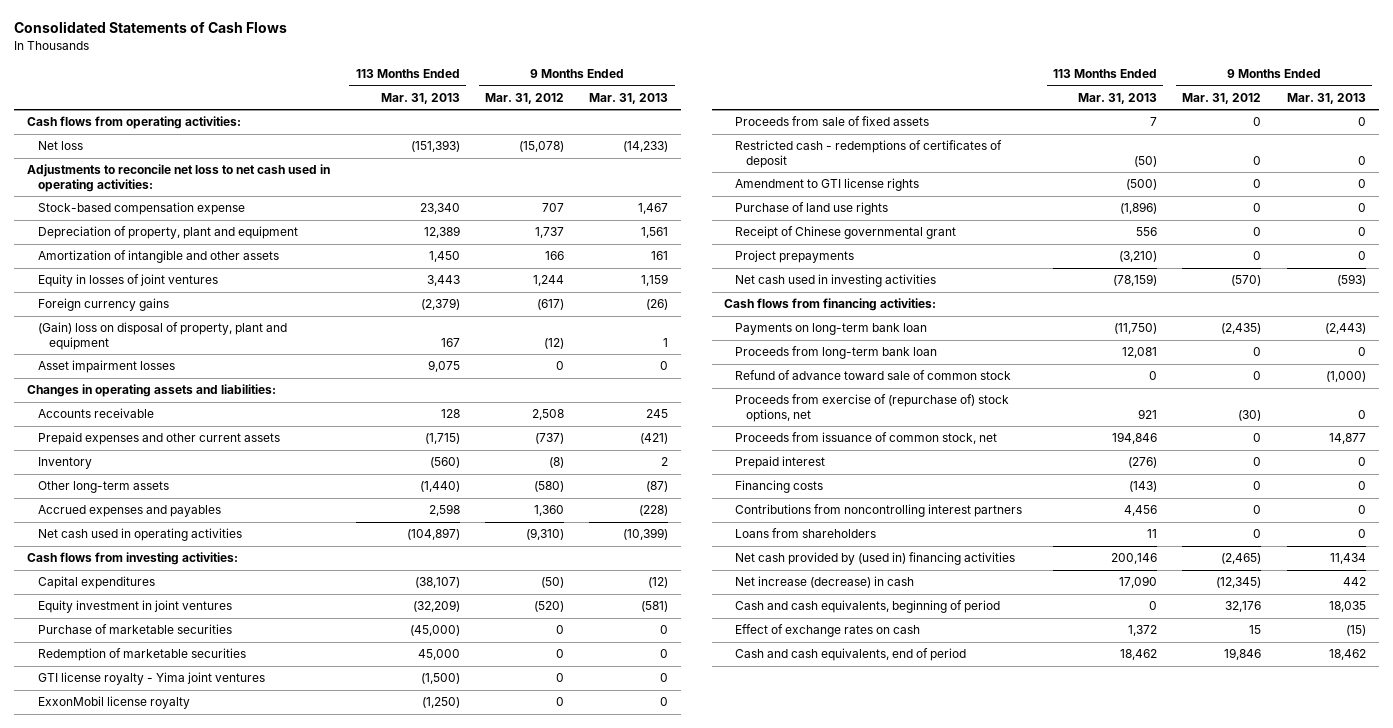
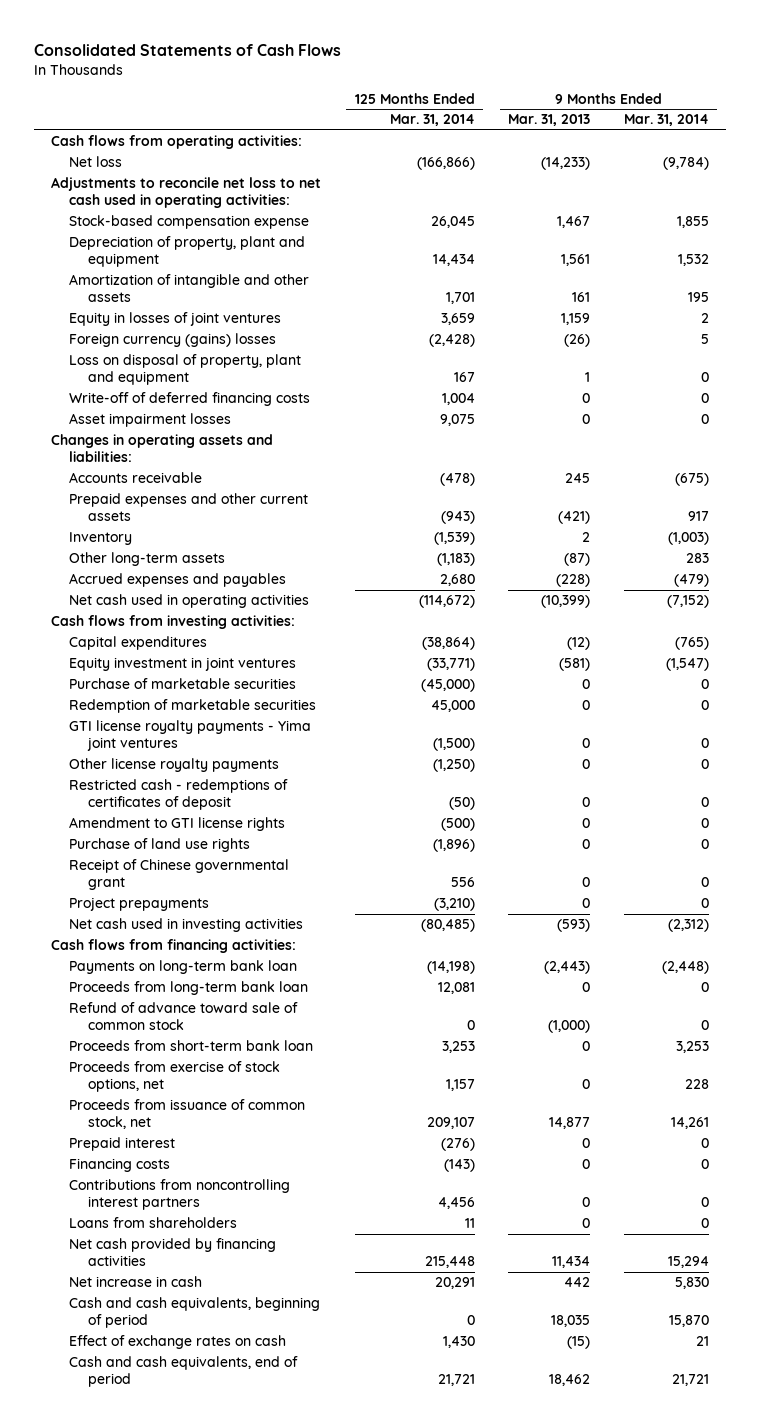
- | 113 Months Ended Mar. 31, 2013 | 9 Months Ended Mar. 31, 2012 | 9 Months Ended Mar. 31, 2013
+ | 125 Months Ended Mar. 31, 2014 | 9 Months Ended Mar. 31, 2013 | 9 Months Ended Mar. 31, 2014
- Foreign currency gains | (2,379) | (617) | (26)
- (Gain) loss on disposal of property, plant and equipment | 167 | (12) | 1
+ Foreign currency (gains) losses | (2,428) | (26) | 5
+ Loss on disposal of property, plant and equipment | 167 | 1 | 0
+ Write-off of deferred financing costs | 1,004 | 0 | 0
- GTI license royalty - Yima joint ventures | (1,500) | 0 | 0
- ExxonMobil license royalty | (1,250) | 0 | 0
- Proceeds from sale of fixed assets | 7 | 0 | 0
+ GTI license royalty payments - Yima joint ventures | (1,500) | 0 | 0
+ Other license royalty payments | (1,250) | 0 | 0
- Proceeds from exercise of (repurchase of) stock options, net | 921 | (30) | 0
+ Proceeds from short-term bank loan | 3,253 | 0 | 3,253
+ Proceeds from exercise of stock options, net | 1,157 | 0 | 228
- Net cash provided by (used in) financing activities | 200,146 | (2,465) | 11,434
- Net increase (decrease) in cash | 17,090 | (12,345) | 442
+ Net cash provided by financing activities | 215,448 | 11,434 | 15,294
+ Net increase in cash | 20,291 | 442 | 5,830

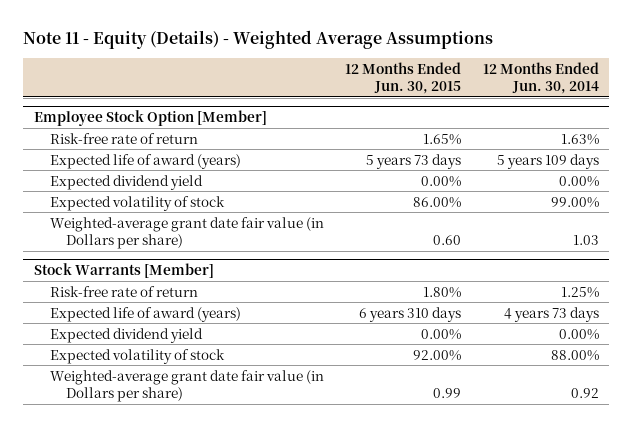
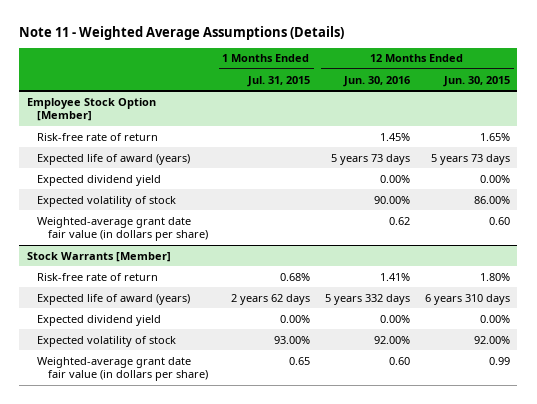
- Note 11 - Equity (Details) - Weighted Average Assumptions
+ Note 11 - Weighted Average Assumptions (Details)
- | 12 Months Ended Jun. 30, 2015 | 12 Months Ended Jun. 30, 2014
+ | 1 Months Ended Jul. 31, 2015 | 12 Months Ended Jun. 30, 2016 | 12 Months Ended Jun. 30, 2015
@ Employee Stock Option [Member]
- Weighted-average grant date fair value (in Dollars per share) | 0.60 | 1.03
+ Weighted-average grant date fair value (in dollars per share) | | 0.62 | 0.60
@ Stock Warrants [Member]
- Weighted-average grant date fair value (in Dollars per share) | 0.99 | 0.92
+ Weighted-average grant date fair value (in dollars per share) | 0.65 | 0.60 | 0.99

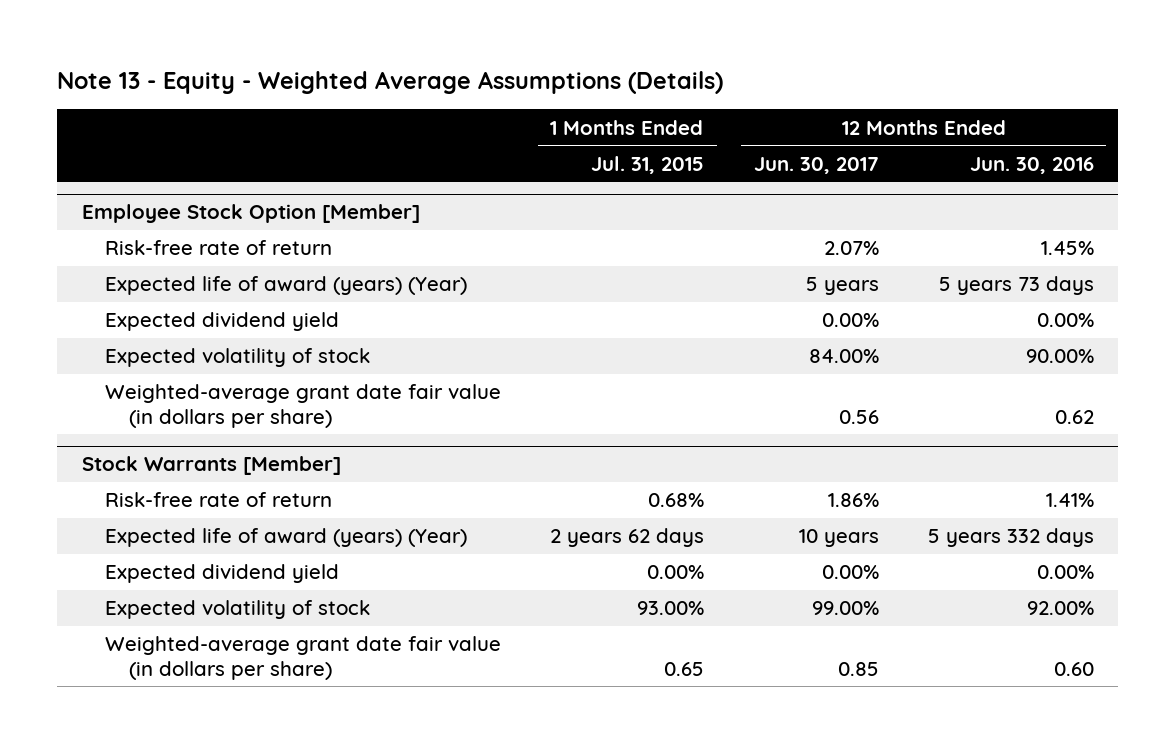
- Note 11 - Weighted Average Assumptions (Details)
+ Note 13 - Equity - Weighted Average Assumptions (Details)
- | 1 Months Ended Jul. 31, 2015 | 12 Months Ended Jun. 30, 2016 | 12 Months Ended Jun. 30, 2015
+ | 1 Months Ended Jul. 31, 2015 | 12 Months Ended Jun. 30, 2017 | 12 Months Ended Jun. 30, 2016
@ Employee Stock Option [Member]
- Expected life of award (years) | | 5 years 73 days | 5 years 73 days
+ Expected life of award (years) (Year) | | 5 years | 5 years 73 days
@ Stock Warrants [Member]
- Expected life of award (years) | 2 years 62 days | 5 years 332 days | 6 years 310 days
+ Expected life of award (years) (Year) | 2 years 62 days | 10 years | 5 years 332 days

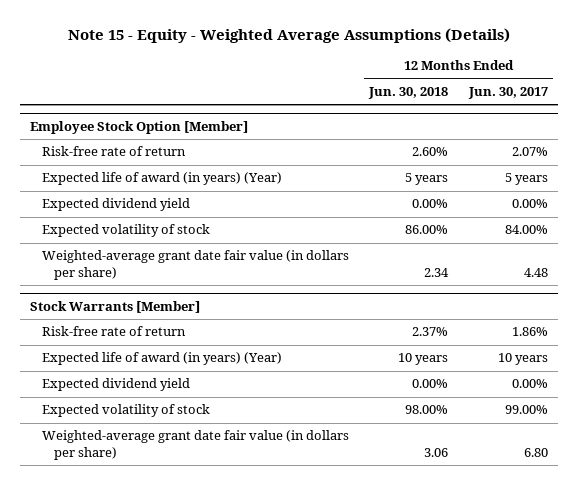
- Note 13 - Equity - Weighted Average Assumptions (Details)
+ Note 15 - Equity - Weighted Average Assumptions (Details)
- | 1 Months Ended Jul. 31, 2015 | 12 Months Ended Jun. 30, 2017 | 12 Months Ended Jun. 30, 2016
+ | 12 Months Ended Jun. 30, 2018 | 12 Months Ended Jun. 30, 2017
@ Employee Stock Option [Member]
- Expected life of award (years) (Year) | | 5 years | 5 years 73 days
+ Expected life of award (in years) (Year) | 5 years | 5 years
- Weighted-average grant date fair value (in dollars per share) | | 0.56 | 0.62
+ Weighted-average grant date fair value (in dollars per share) | 2.34 | 4.48
@ Stock Warrants [Member]
- Expected life of award (years) (Year) | 2 years 62 days | 10 years | 5 years 332 days
+ Expected life of award (in years) (Year) | 10 years | 10 years
- Weighted-average grant date fair value (in dollars per share) | 0.65 | 0.85 | 0.60
+ Weighted-average grant date fair value (in dollars per share) | 3.06 | 6.80

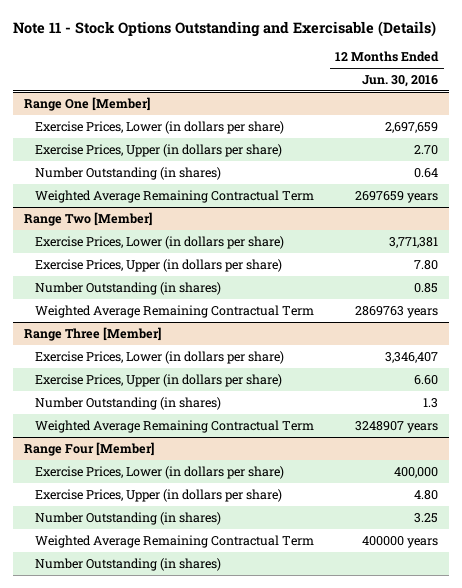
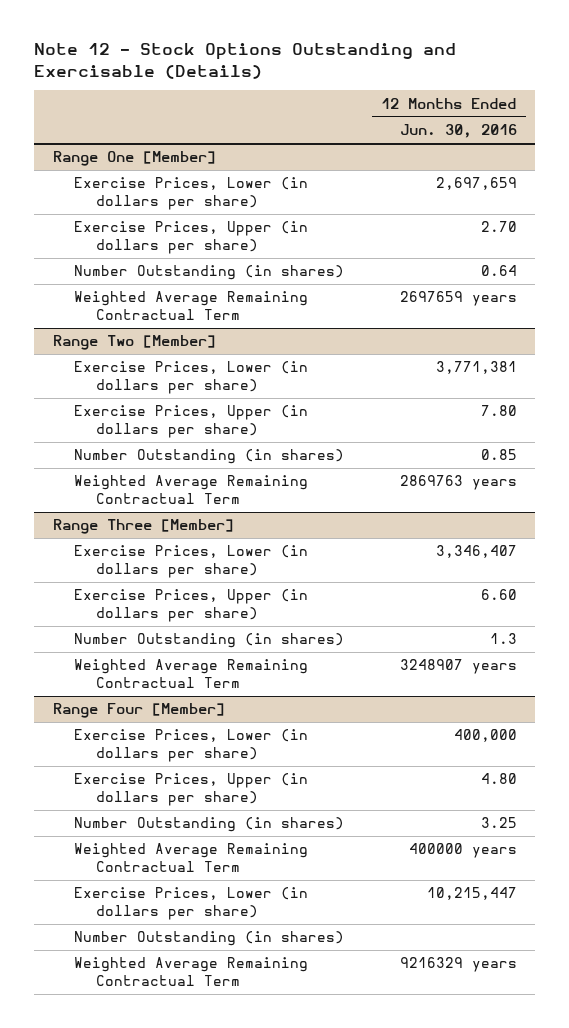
- Note 11 - Stock Options Outstanding and Exercisable (Details)
+ Note 12 - Stock Options Outstanding and Exercisable (Details)
@ Range Four [Member]
+ Exercise Prices, Lower (in dollars per share) | 10,215,447
+ Weighted Average Remaining Contractual Term | 9216329 years

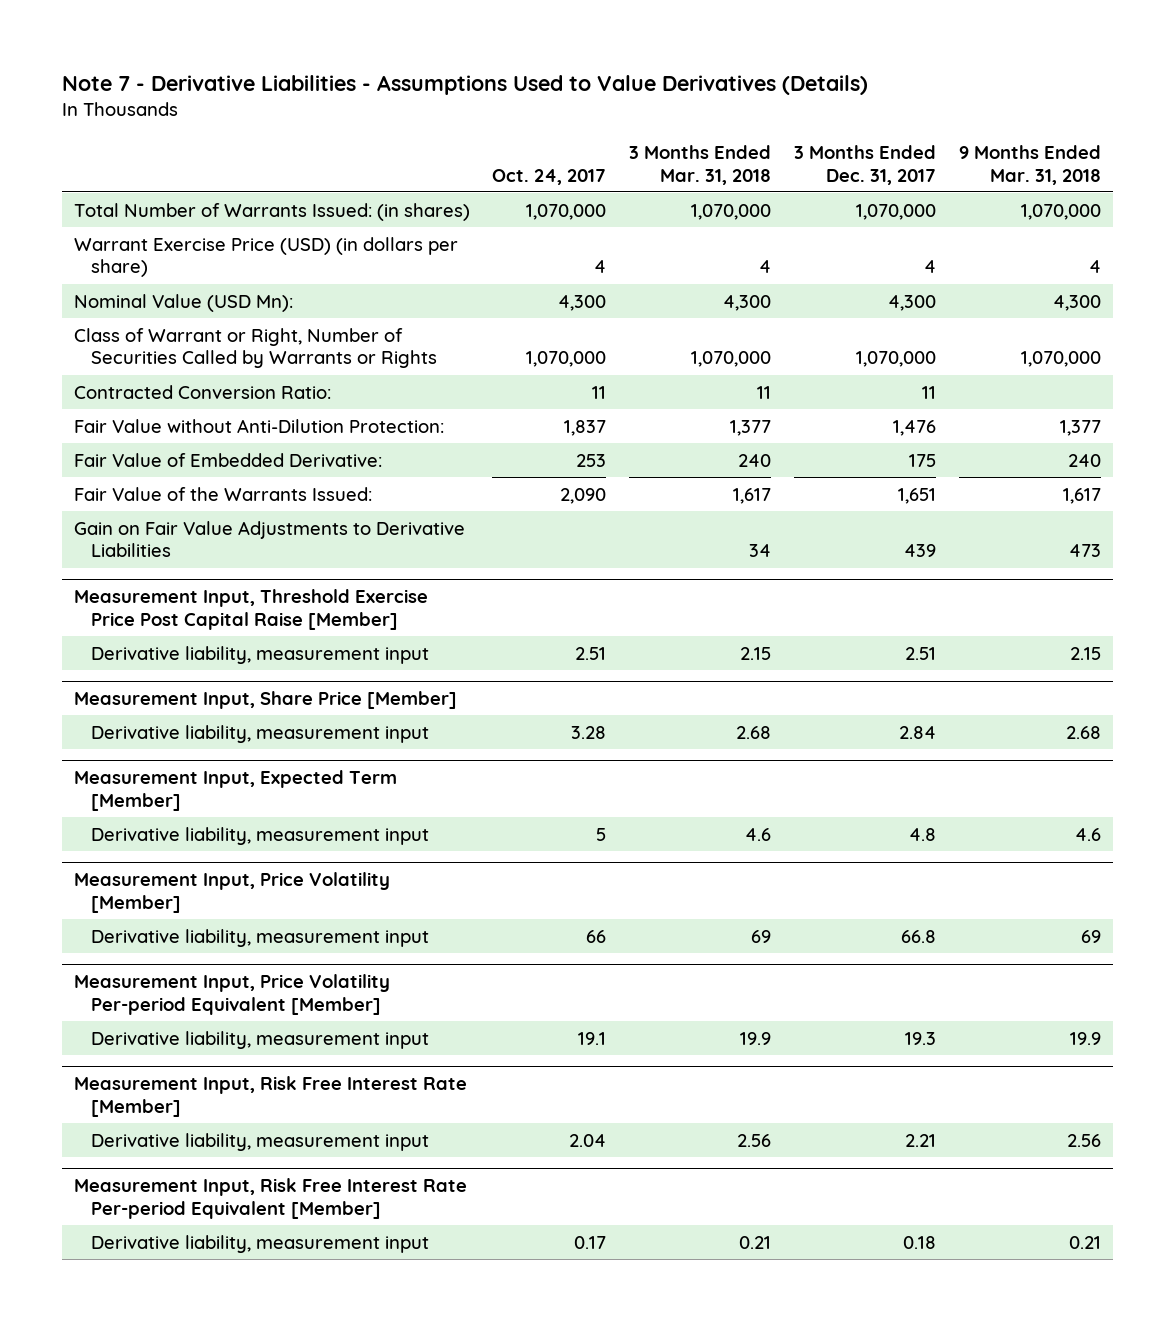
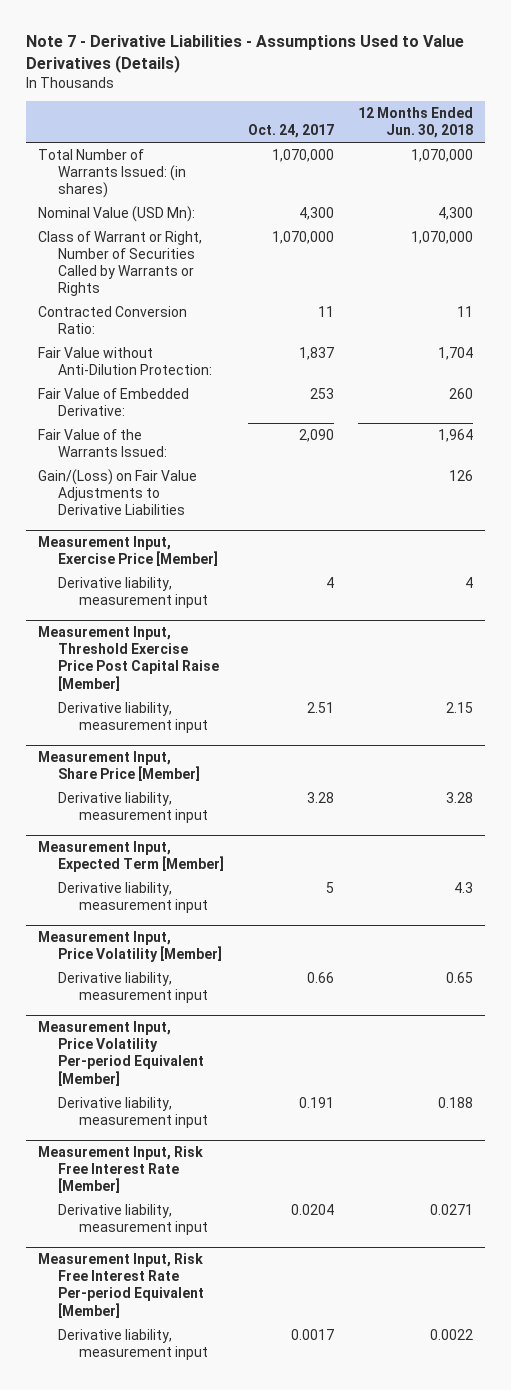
- | Oct. 24, 2017 | 3 Months Ended Mar. 31, 2018 | 3 Months Ended Dec. 31, 2017 | 9 Months Ended Mar. 31, 2018
+ | Oct. 24, 2017 | 12 Months Ended Jun. 30, 2018
- Warrant Exercise Price (USD) (in dollars per share) | 4 | 4 | 4 | 4
- Gain on Fair Value Adjustments to Derivative Liabilities | | 34 | 439 | 473
+ Gain/(Loss) on Fair Value Adjustments to Derivative Liabilities | | 126
+ Measurement Input, Exercise Price [Member]
+ Derivative liability, measurement input | 4 | 4
@ Measurement Input, Price Volatility [Member]
- Derivative liability, measurement input | 66 | 69 | 66.8 | 69
+ Derivative liability, measurement input | 0.66 | 0.65
@ Measurement Input, Price Volatility Per-period Equivalent [Member]
- Derivative liability, measurement input | 19.1 | 19.9 | 19.3 | 19.9
+ Derivative liability, measurement input | 0.191 | 0.188
@ Measurement Input, Risk Free Interest Rate [Member]
- Derivative liability, measurement input | 2.04 | 2.56 | 2.21 | 2.56
+ Derivative liability, measurement input | 0.0204 | 0.0271
@ Measurement Input, Risk Free Interest Rate Per-period Equivalent [Member]
- Derivative liability, measurement input | 0.17 | 0.21 | 0.18 | 0.21
+ Derivative liability, measurement input | 0.0017 | 0.0022

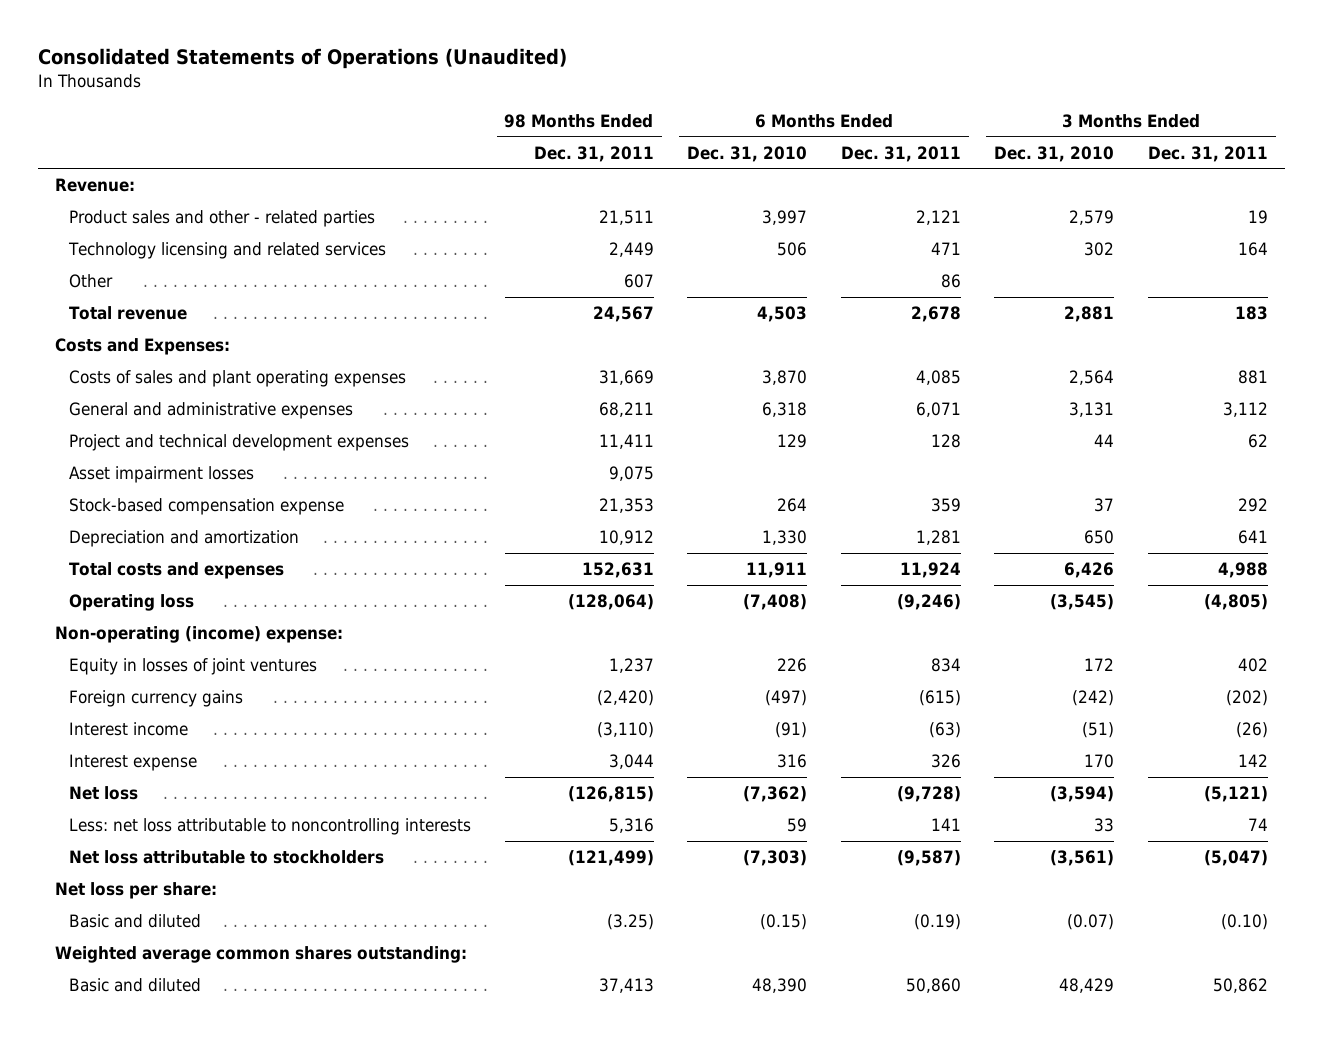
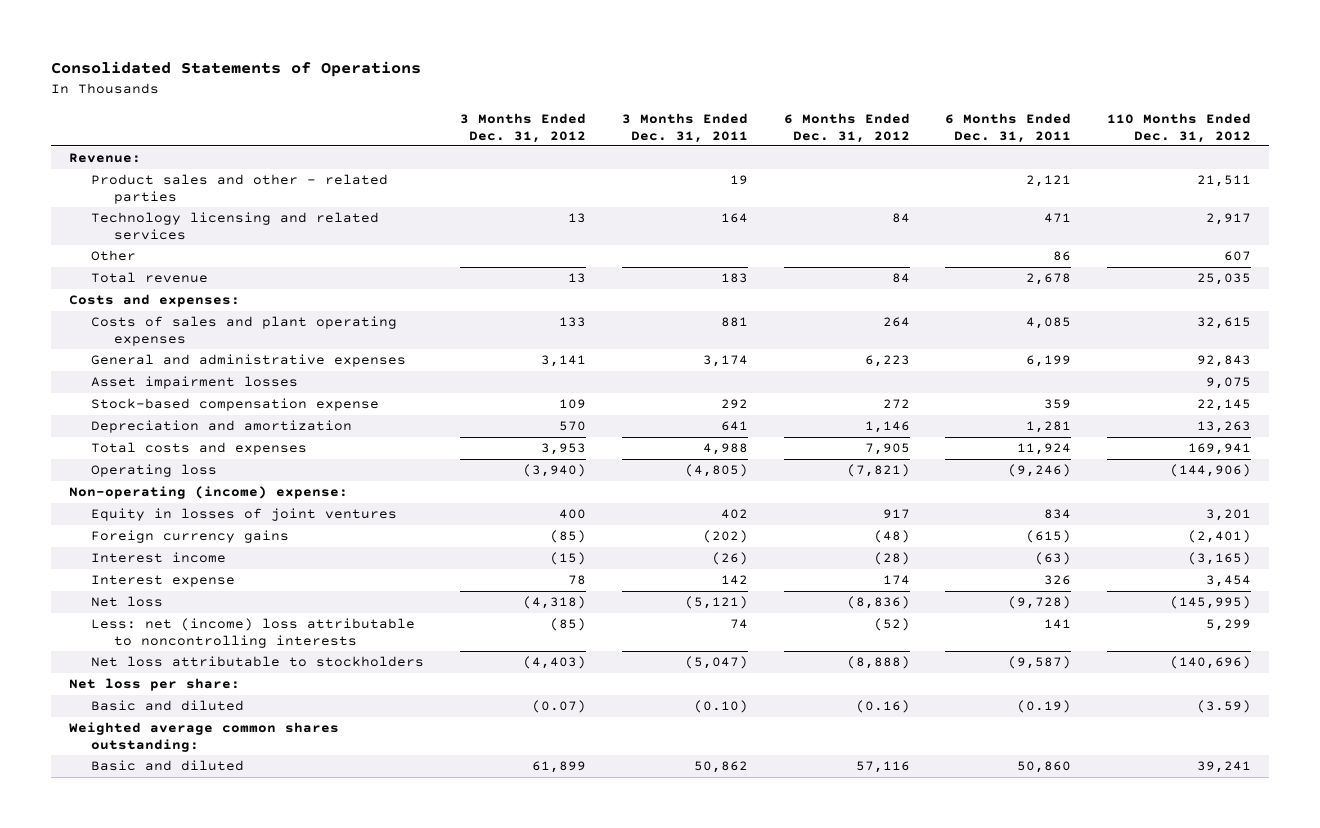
- Consolidated Statements of Operations (Unaudited)
+ Consolidated Statements of Operations
- | 98 Months Ended Dec. 31, 2011 | 6 Months Ended Dec. 31, 2010 | 6 Months Ended Dec. 31, 2011 | 3 Months Ended Dec. 31, 2010 | 3 Months Ended Dec. 31, 2011
+ | 3 Months Ended Dec. 31, 2012 | 3 Months Ended Dec. 31, 2011 | 6 Months Ended Dec. 31, 2012 | 6 Months Ended Dec. 31, 2011 | 110 Months Ended Dec. 31, 2012
- Costs and Expenses:
+ Costs and expenses:
- General and administrative expenses | 68,211 | 6,318 | 6,071 | 3,131 | 3,112
- Project and technical development expenses | 11,411 | 129 | 128 | 44 | 62
+ General and administrative expenses | 3,141 | 3,174 | 6,223 | 6,199 | 92,843
- Less: net loss attributable to noncontrolling interests | 5,316 | 59 | 141 | 33 | 74
+ Less: net (income) loss attributable to noncontrolling interests | (85) | 74 | (52) | 141 | 5,299

